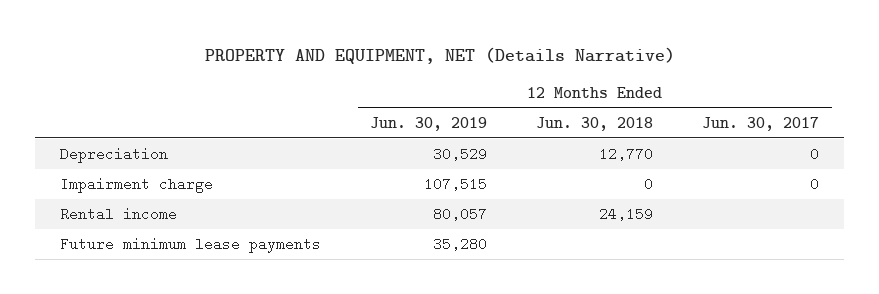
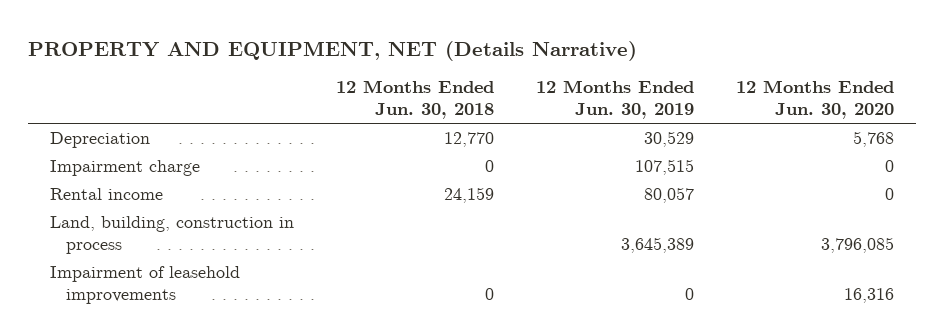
- | 12 Months Ended Jun. 30, 2019 | 12 Months Ended Jun. 30, 2018 | 12 Months Ended Jun. 30, 2017
+ | 12 Months Ended Jun. 30, 2018 | 12 Months Ended Jun. 30, 2019 | 12 Months Ended Jun. 30, 2020
- Future minimum lease payments | 35,280 | |
+ Land, building, construction in process | | 3,645,389 | 3,796,085
+ Impairment of leasehold improvements | 0 | 0 | 16,316

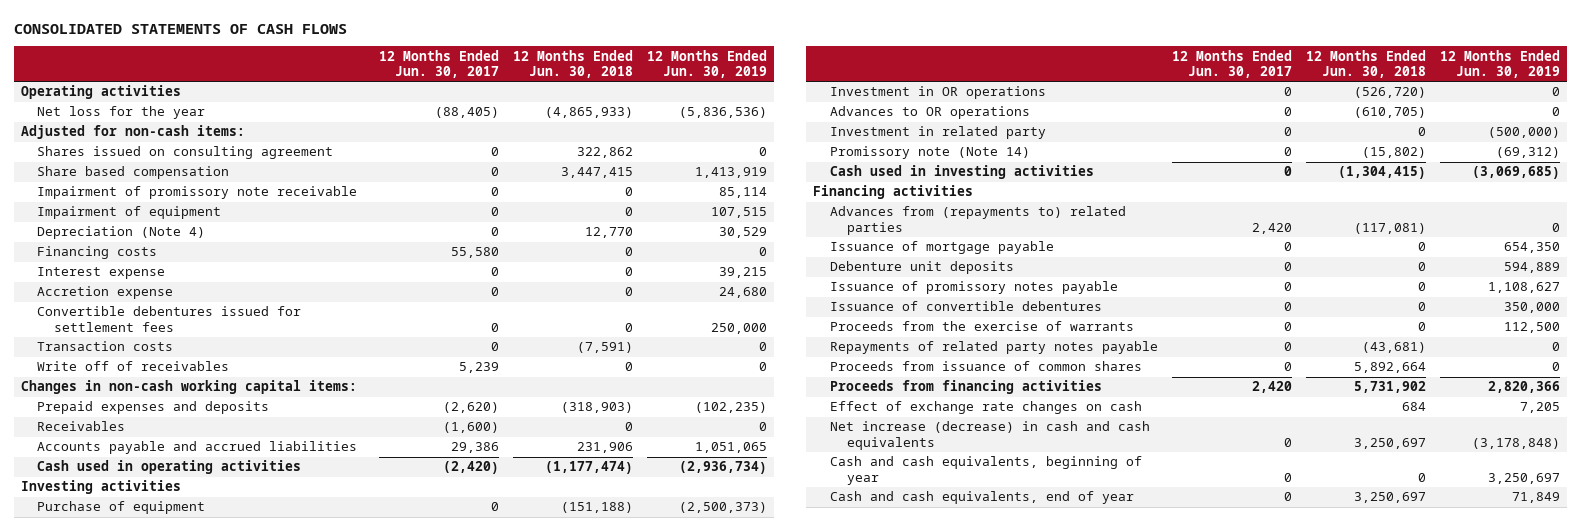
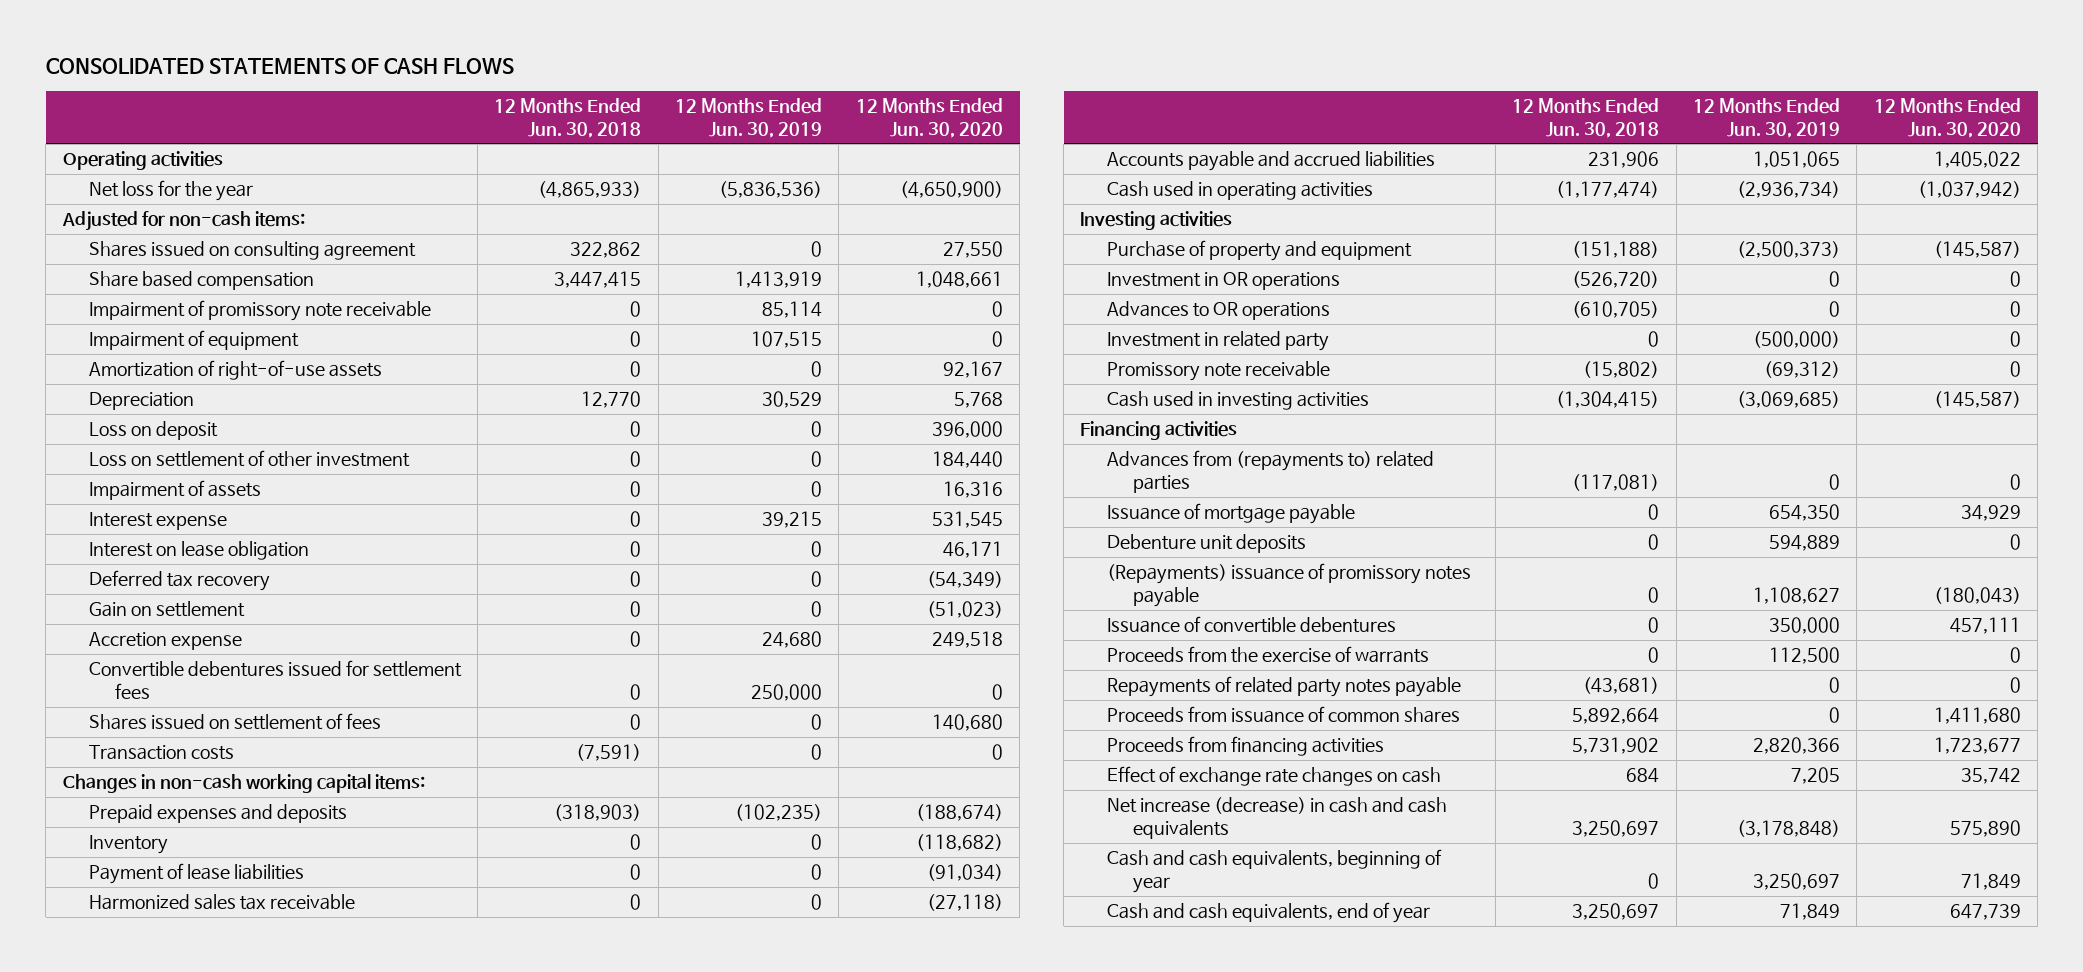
- | 12 Months Ended Jun. 30, 2017 | 12 Months Ended Jun. 30, 2018 | 12 Months Ended Jun. 30, 2019
+ | 12 Months Ended Jun. 30, 2018 | 12 Months Ended Jun. 30, 2019 | 12 Months Ended Jun. 30, 2020
- Depreciation (Note 4) | 0 | 12,770 | 30,529
- Financing costs | 55,580 | 0 | 0
+ Amortization of right-of-use assets | 0 | 0 | 92,167
+ Depreciation | 12,770 | 30,529 | 5,768
+ Loss on deposit | 0 | 0 | 396,000
+ Loss on settlement of other investment | 0 | 0 | 184,440
+ Impairment of assets | 0 | 0 | 16,316
+ Interest on lease obligation | 0 | 0 | 46,171
+ Deferred tax recovery | 0 | 0 | (54,349)
+ Gain on settlement | 0 | 0 | (51,023)
+ Shares issued on settlement of fees | 0 | 0 | 140,680
- Write off of receivables | 5,239 | 0 | 0
- Receivables | (1,600) | 0 | 0
+ Inventory | 0 | 0 | (118,682)
+ Payment of lease liabilities | 0 | 0 | (91,034)
+ Harmonized sales tax receivable | 0 | 0 | (27,118)
- Purchase of equipment | 0 | (151,188) | (2,500,373)
+ Purchase of property and equipment | (151,188) | (2,500,373) | (145,587)
- Promissory note (Note 14) | 0 | (15,802) | (69,312)
+ Promissory note receivable | (15,802) | (69,312) | 0
- Issuance of promissory notes payable | 0 | 0 | 1,108,627
+ (Repayments) issuance of promissory notes payable | 0 | 1,108,627 | (180,043)

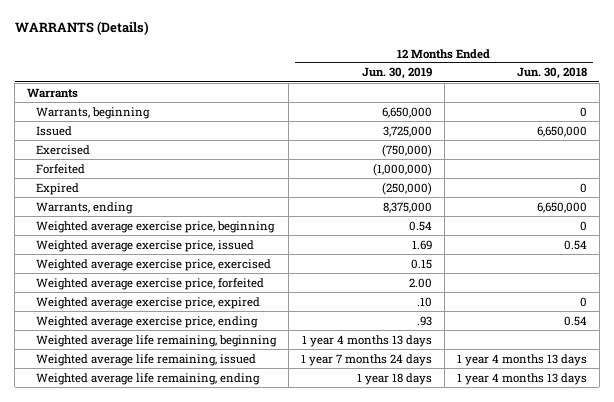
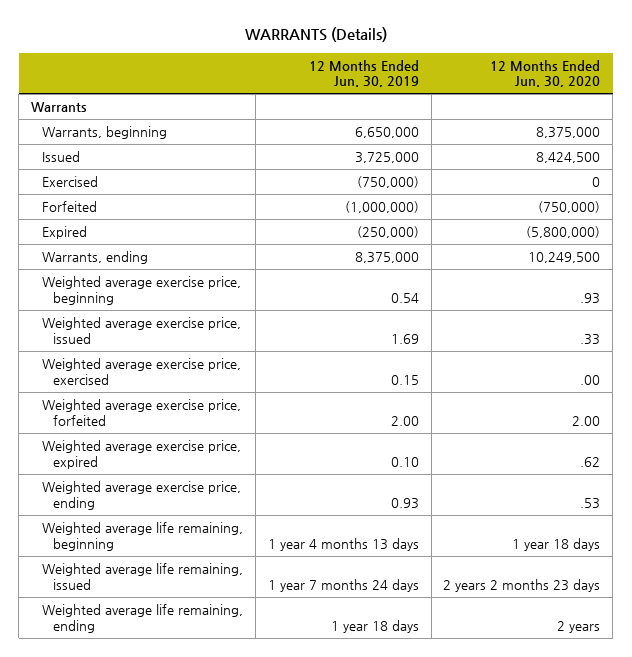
- | 12 Months Ended Jun. 30, 2019 | 12 Months Ended Jun. 30, 2018
+ | 12 Months Ended Jun. 30, 2019 | 12 Months Ended Jun. 30, 2020
- Weighted average exercise price, expired | .10 | 0
- Weighted average exercise price, ending | .93 | 0.54
+ Weighted average exercise price, expired | 0.10 | .62
+ Weighted average exercise price, ending | 0.93 | .53

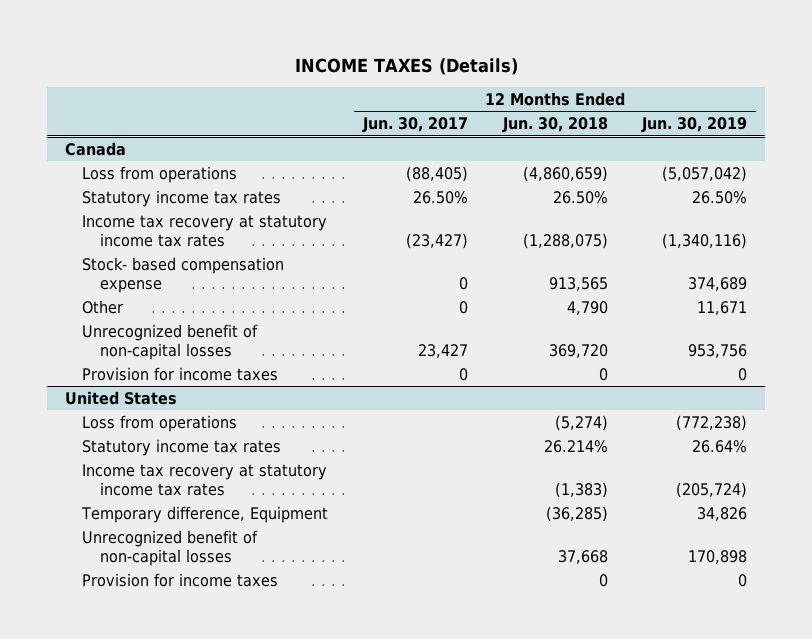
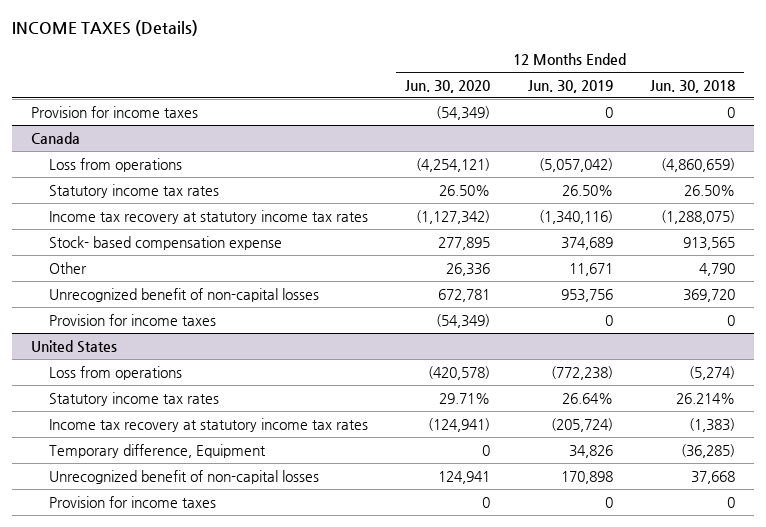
- | 12 Months Ended Jun. 30, 2017 | 12 Months Ended Jun. 30, 2018 | 12 Months Ended Jun. 30, 2019
+ | 12 Months Ended Jun. 30, 2020 | 12 Months Ended Jun. 30, 2019 | 12 Months Ended Jun. 30, 2018
+ Provision for income taxes | (54,349) | 0 | 0

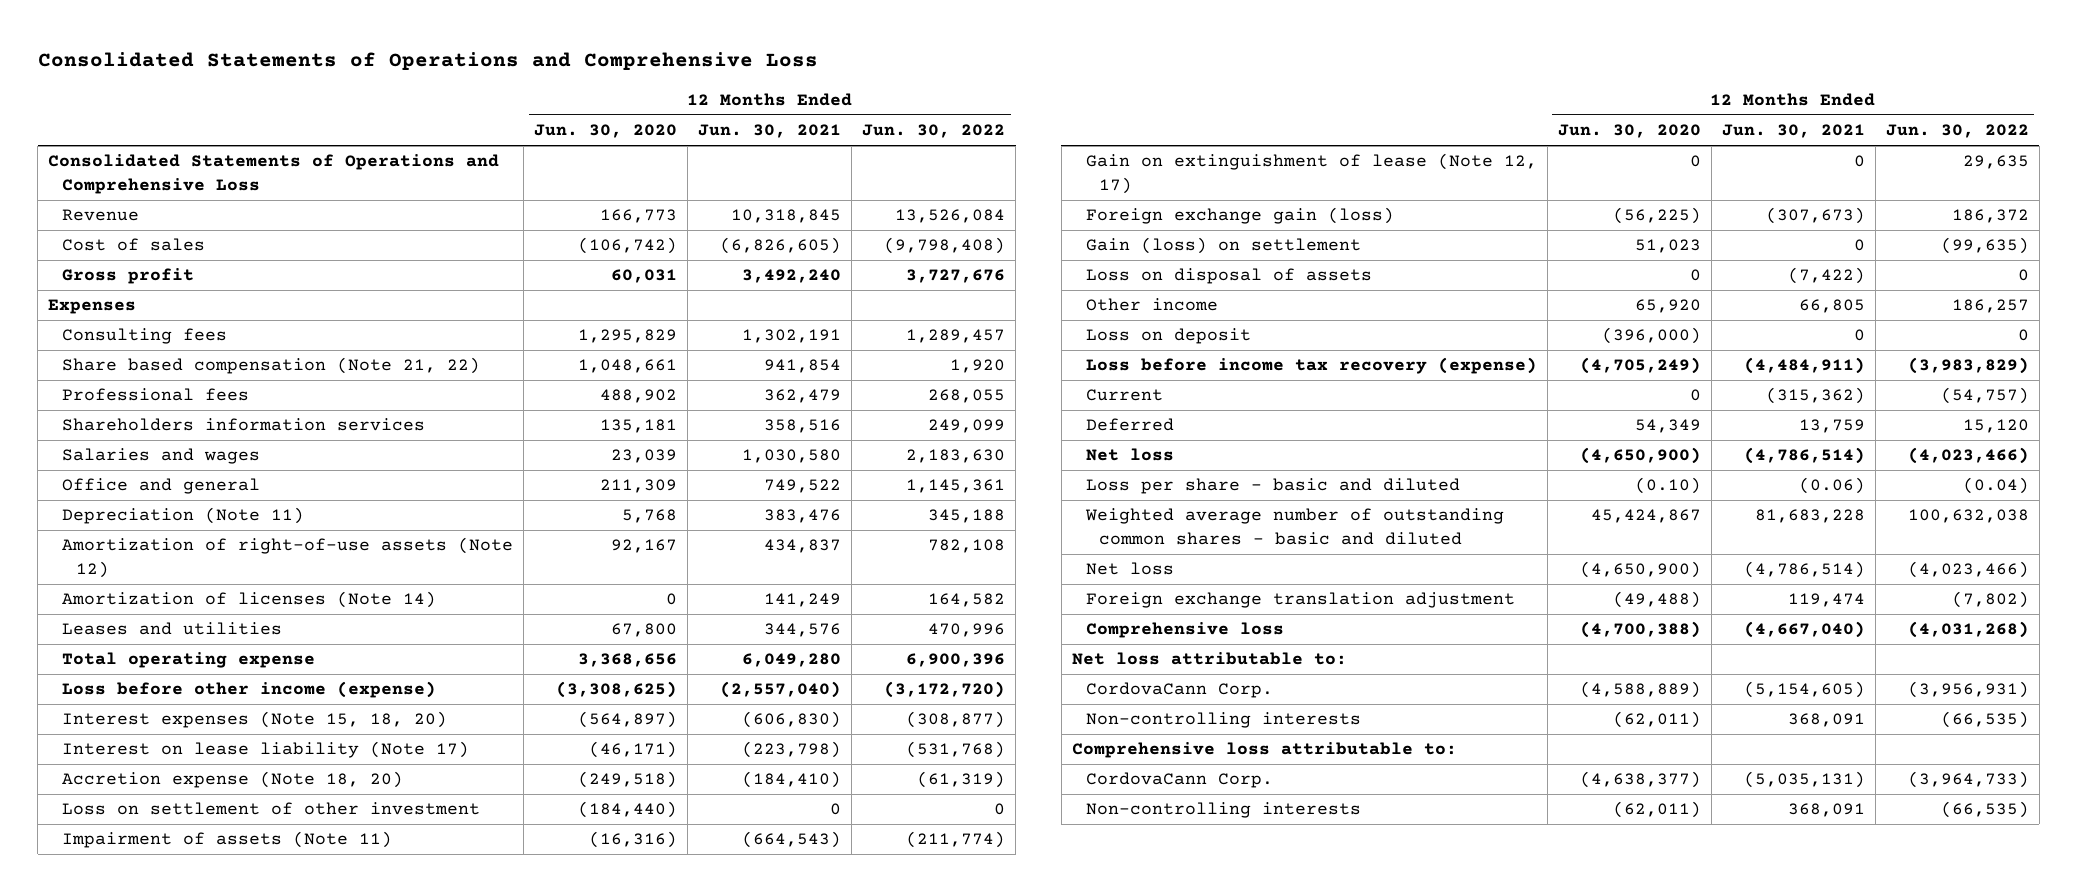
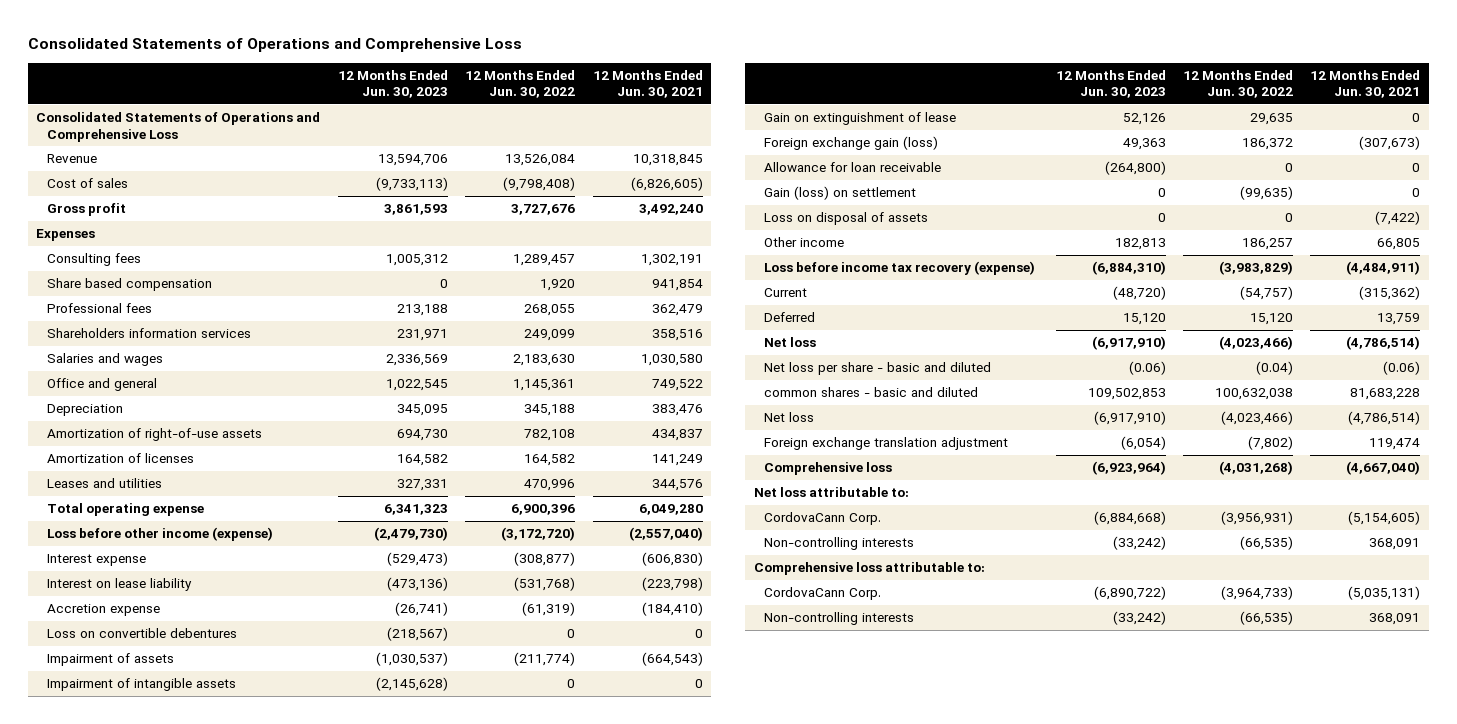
- | 12 Months Ended Jun. 30, 2020 | 12 Months Ended Jun. 30, 2021 | 12 Months Ended Jun. 30, 2022
+ | 12 Months Ended Jun. 30, 2023 | 12 Months Ended Jun. 30, 2022 | 12 Months Ended Jun. 30, 2021
- Share based compensation (Note 21, 22) | 1,048,661 | 941,854 | 1,920
+ Share based compensation | 0 | 1,920 | 941,854
- Depreciation (Note 11) | 5,768 | 383,476 | 345,188
- Amortization of right-of-use assets (Note 12) | 92,167 | 434,837 | 782,108
- Amortization of licenses (Note 14) | 0 | 141,249 | 164,582
+ Depreciation | 345,095 | 345,188 | 383,476
+ Amortization of right-of-use assets | 694,730 | 782,108 | 434,837
+ Amortization of licenses | 164,582 | 164,582 | 141,249
- Interest expenses (Note 15, 18, 20) | (564,897) | (606,830) | (308,877)
- Interest on lease liability (Note 17) | (46,171) | (223,798) | (531,768)
- Accretion expense (Note 18, 20) | (249,518) | (184,410) | (61,319)
- Loss on settlement of other investment | (184,440) | 0 | 0
- Impairment of assets (Note 11) | (16,316) | (664,543) | (211,774)
- Gain on extinguishment of lease (Note 12, 17) | 0 | 0 | 29,635
+ Interest expense | (529,473) | (308,877) | (606,830)
+ Interest on lease liability | (473,136) | (531,768) | (223,798)
+ Accretion expense | (26,741) | (61,319) | (184,410)
+ Loss on convertible debentures | (218,567) | 0 | 0
+ Impairment of assets | (1,030,537) | (211,774) | (664,543)
+ Impairment of intangible assets | (2,145,628) | 0 | 0
+ Gain on extinguishment of lease | 52,126 | 29,635 | 0
+ Allowance for loan receivable | (264,800) | 0 | 0
- Loss on deposit | (396,000) | 0 | 0
- Loss per share - basic and diluted | (0.10) | (0.06) | (0.04)
- Weighted average number of outstanding common shares - basic and diluted | 45,424,867 | 81,683,228 | 100,632,038
+ Net loss per share - basic and diluted | (0.06) | (0.04) | (0.06)
+ common shares - basic and diluted | 109,502,853 | 100,632,038 | 81,683,228

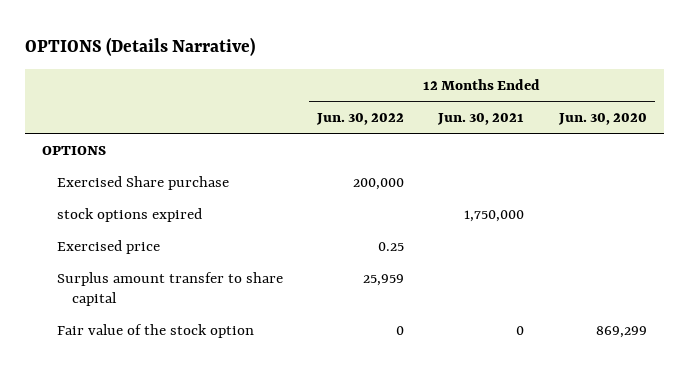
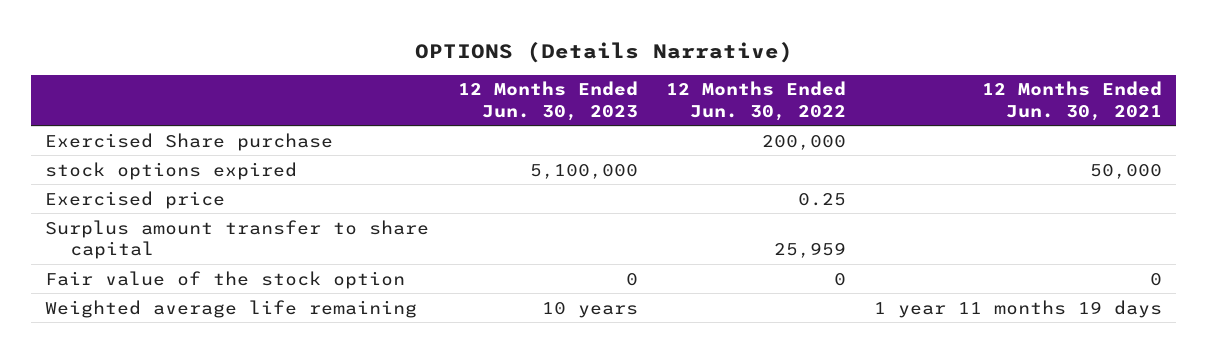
- | 12 Months Ended Jun. 30, 2022 | 12 Months Ended Jun. 30, 2021 | 12 Months Ended Jun. 30, 2020
+ | 12 Months Ended Jun. 30, 2023 | 12 Months Ended Jun. 30, 2022 | 12 Months Ended Jun. 30, 2021
- OPTIONS
- stock options expired | | 1,750,000 |
+ stock options expired | 5,100,000 | | 50,000
+ Weighted average life remaining | 10 years | | 1 year 11 months 19 days

